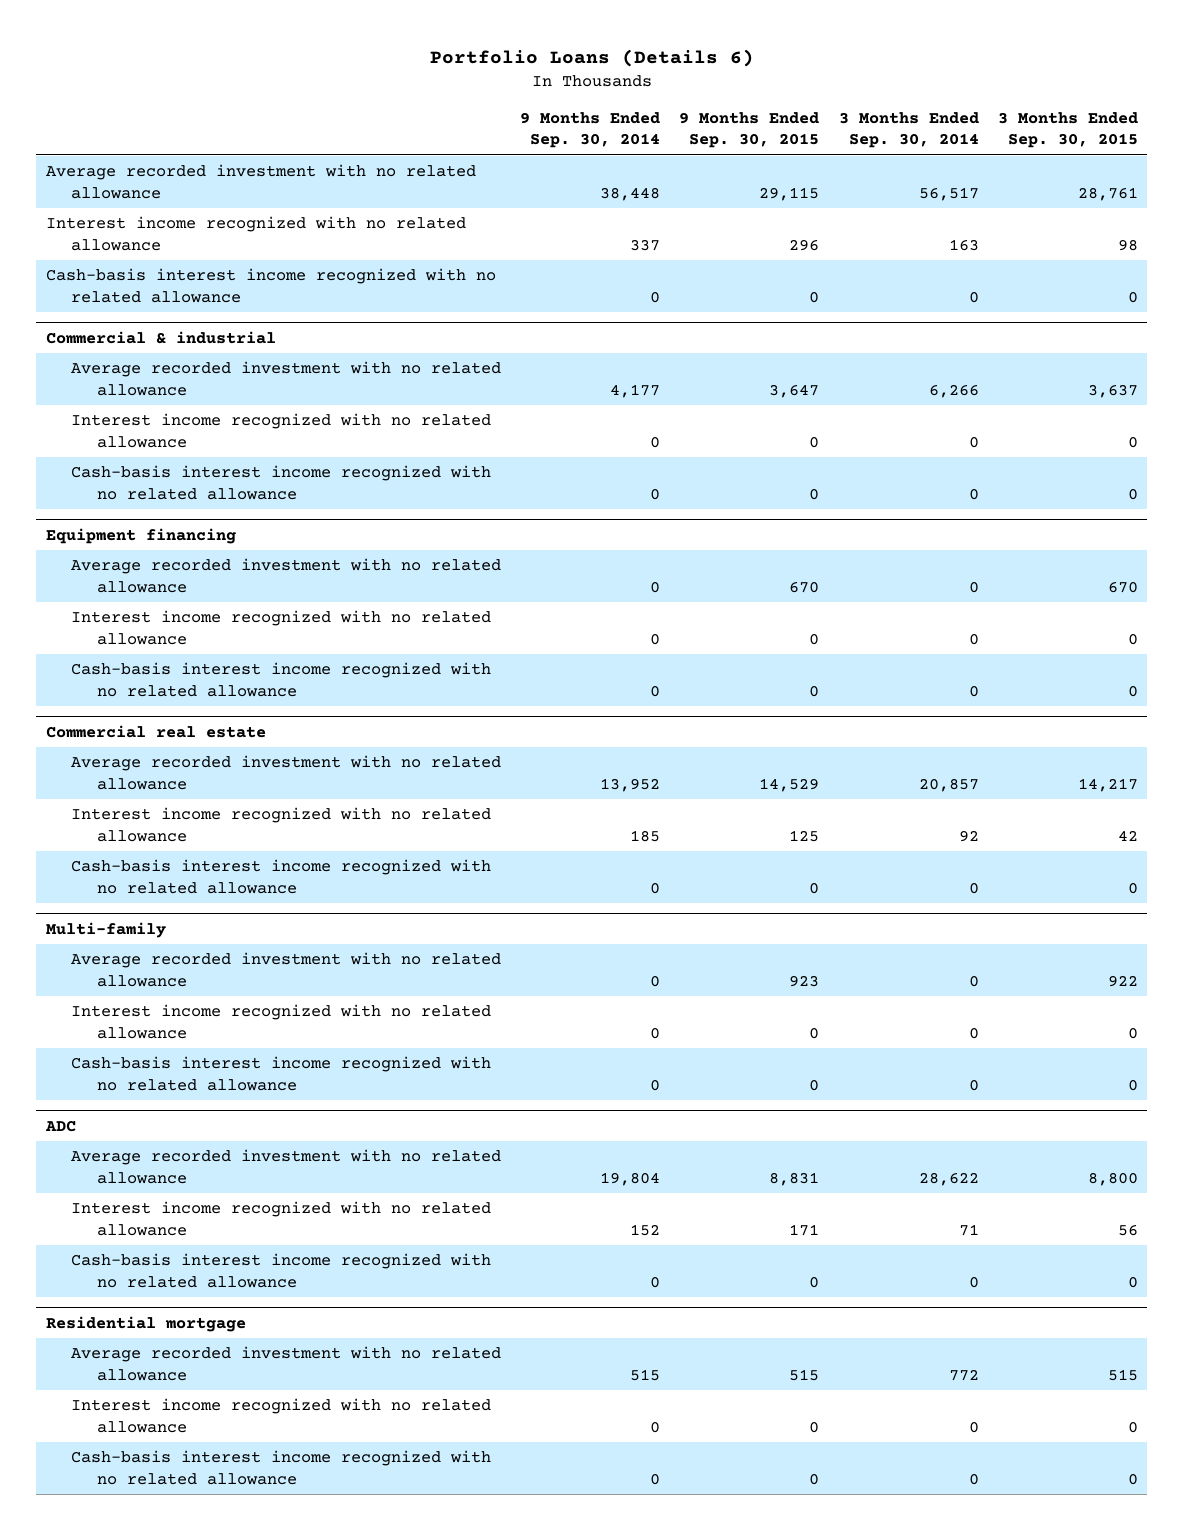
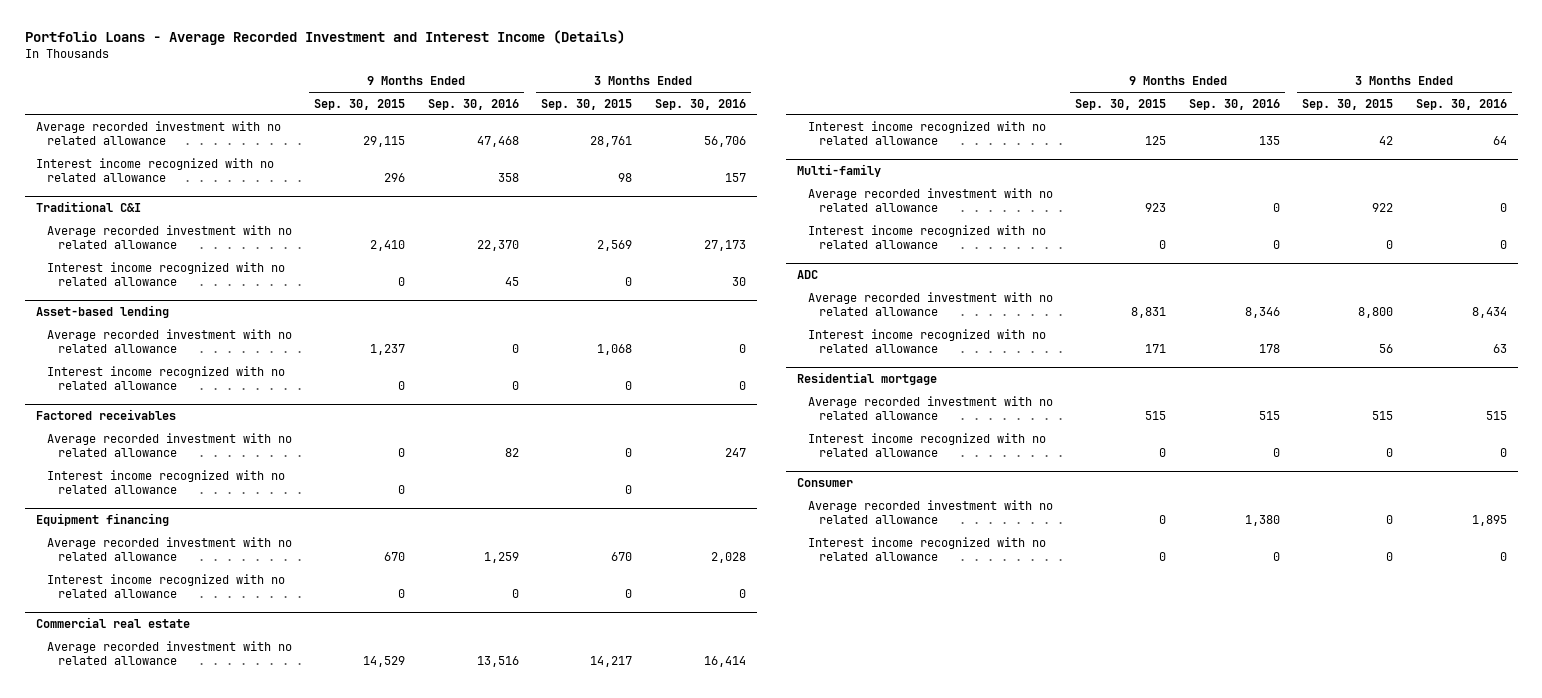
- Portfolio Loans (Details 6)
+ Portfolio Loans - Average Recorded Investment and Interest Income (Details)
- | 9 Months Ended Sep. 30, 2014 | 9 Months Ended Sep. 30, 2015 | 3 Months Ended Sep. 30, 2014 | 3 Months Ended Sep. 30, 2015
+ | 9 Months Ended Sep. 30, 2015 | 9 Months Ended Sep. 30, 2016 | 3 Months Ended Sep. 30, 2015 | 3 Months Ended Sep. 30, 2016
- Cash-basis interest income recognized with no related allowance | 0 | 0 | 0 | 0
- Commercial & industrial
- Average recorded investment with no related allowance | 4,177 | 3,647 | 6,266 | 3,637
+ Traditional C&I
+ Average recorded investment with no related allowance | 2,410 | 22,370 | 2,569 | 27,173
- Cash-basis interest income recognized with no related allowance | 0 | 0 | 0 | 0
+ Asset-based lending
+ Average recorded investment with no related allowance | 1,237 | 0 | 1,068 | 0
+ Interest income recognized with no related allowance | 0 | 0 | 0 | 0
+ Factored receivables
+ Average recorded investment with no related allowance | 0 | 82 | 0 | 247
+ Interest income recognized with no related allowance | 0 | | 0 |
@ Equipment financing
- Cash-basis interest income recognized with no related allowance | 0 | 0 | 0 | 0
@ Commercial real estate
- Cash-basis interest income recognized with no related allowance | 0 | 0 | 0 | 0
@ Multi-family
- Cash-basis interest income recognized with no related allowance | 0 | 0 | 0 | 0
@ ADC
- Cash-basis interest income recognized with no related allowance | 0 | 0 | 0 | 0
@ Residential mortgage
- Cash-basis interest income recognized with no related allowance | 0 | 0 | 0 | 0
+ Consumer
+ Average recorded investment with no related allowance | 0 | 1,380 | 0 | 1,895
+ Interest income recognized with no related allowance | 0 | 0 | 0 | 0

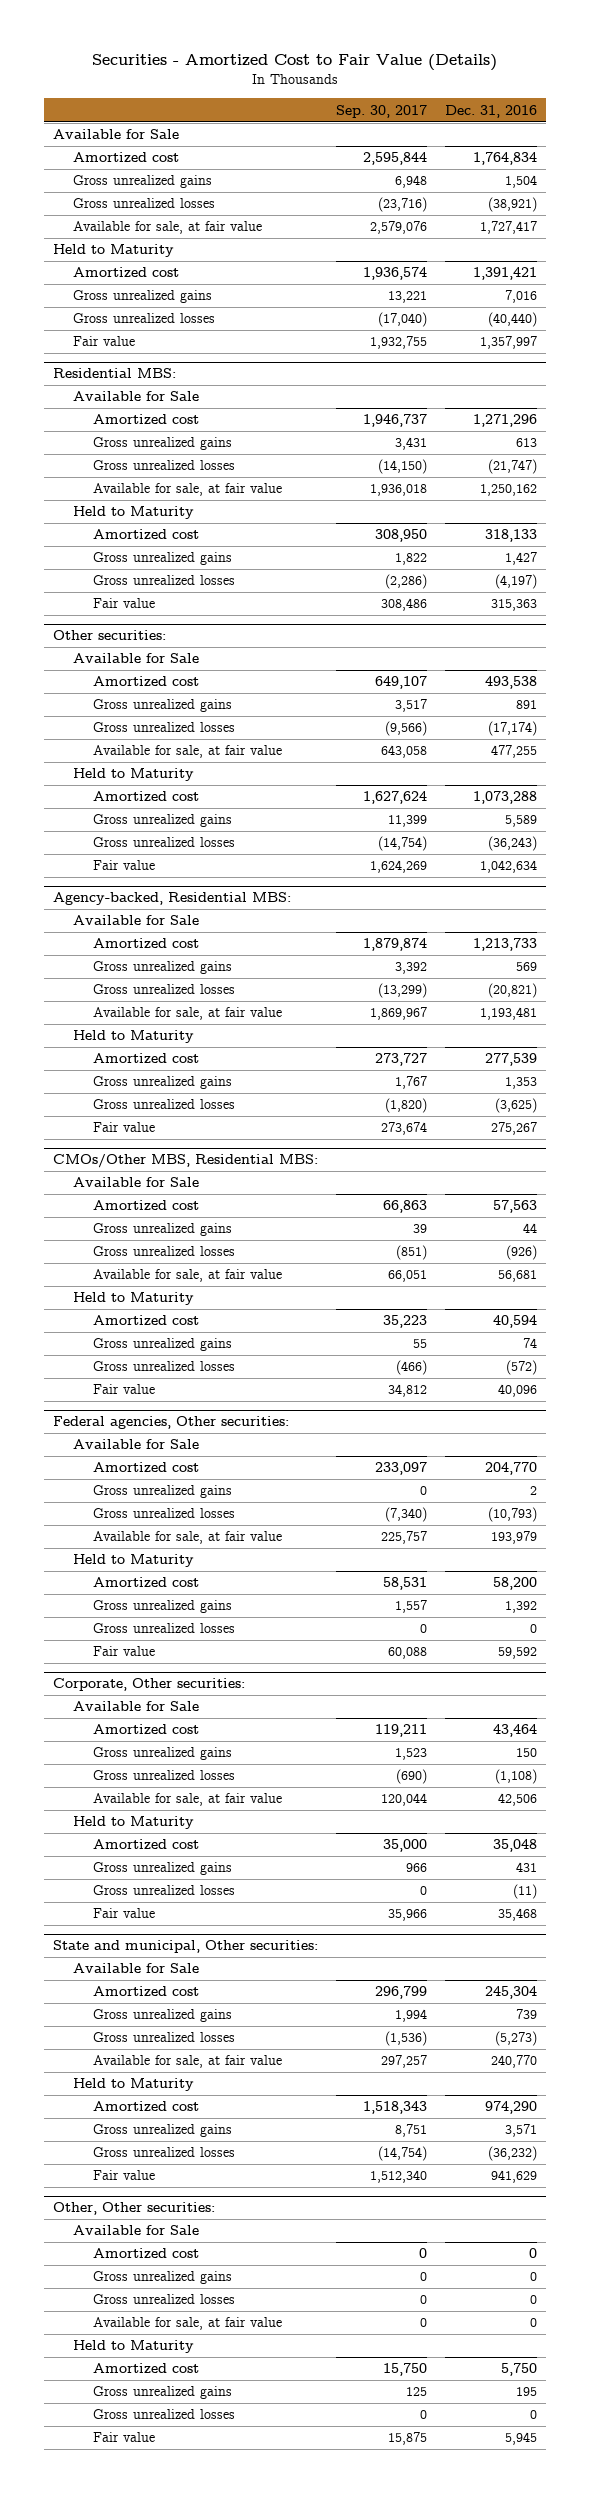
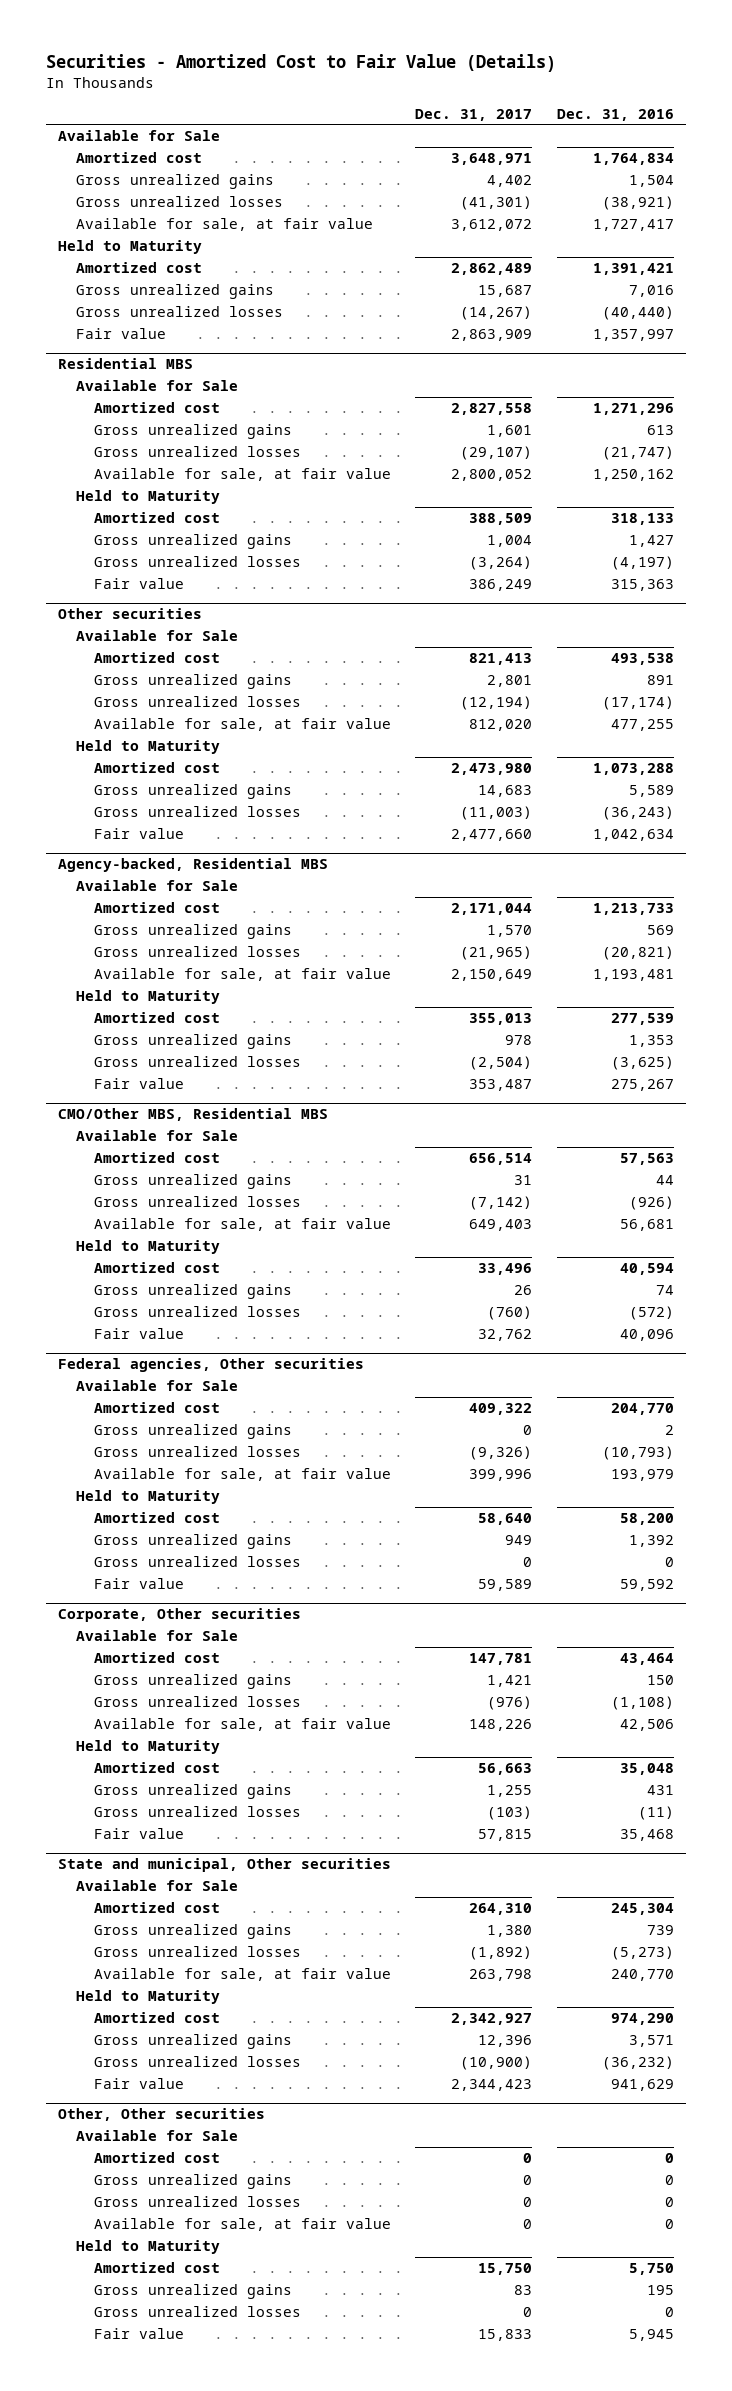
- | Sep. 30, 2017 | Dec. 31, 2016
+ | Dec. 31, 2017 | Dec. 31, 2016
- Residential MBS:
+ Residential MBS
- Other securities:
+ Other securities
- Agency-backed, Residential MBS:
+ Agency-backed, Residential MBS
- CMOs/Other MBS, Residential MBS:
+ CMO/Other MBS, Residential MBS
- Federal agencies, Other securities:
+ Federal agencies, Other securities
- Corporate, Other securities:
+ Corporate, Other securities
- State and municipal, Other securities:
+ State and municipal, Other securities
- Other, Other securities:
+ Other, Other securities

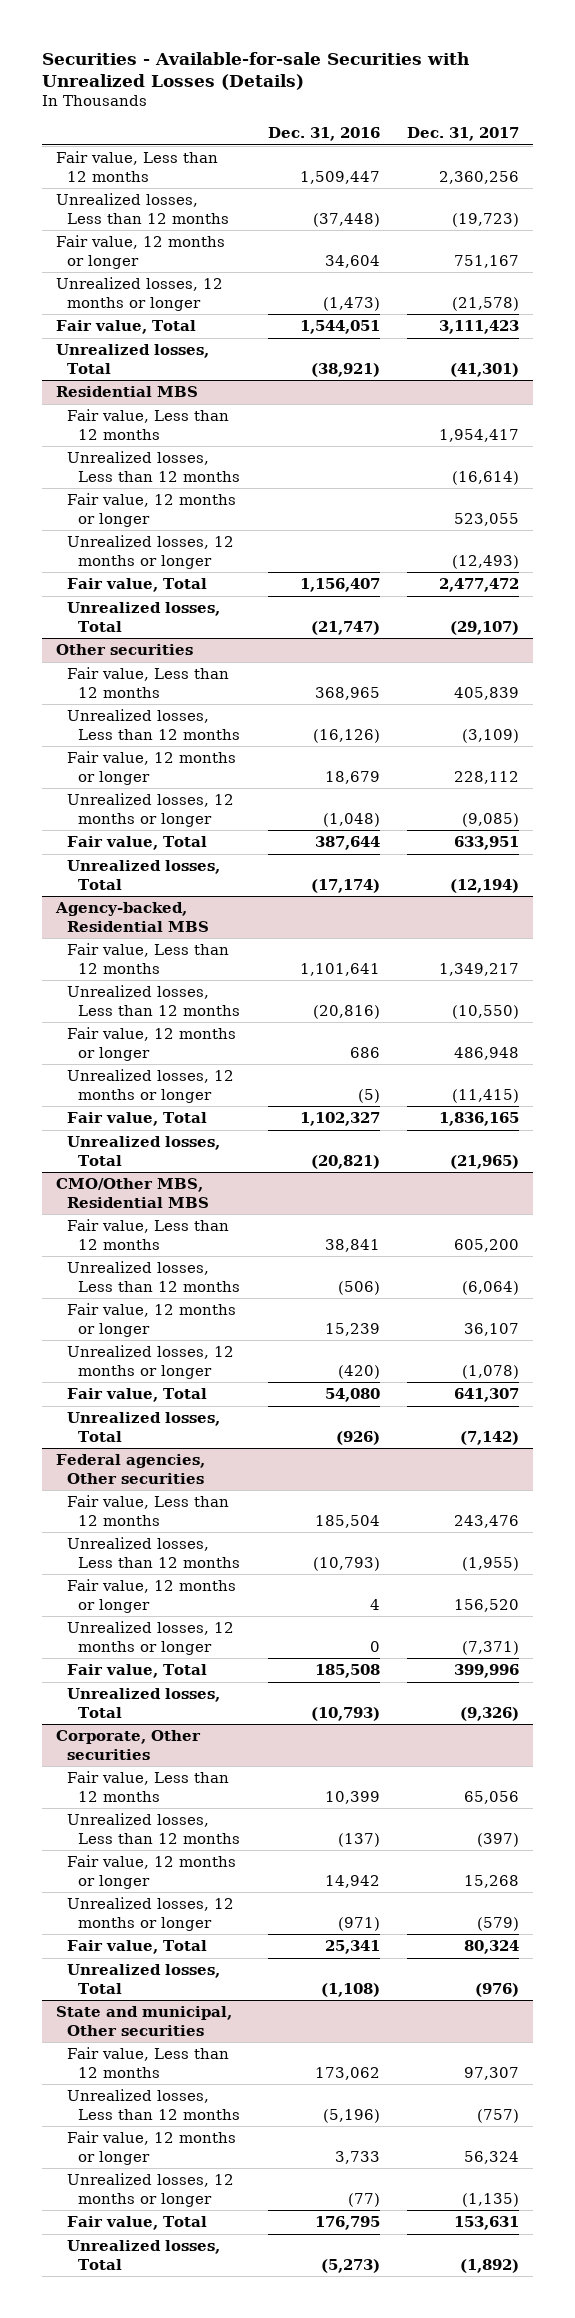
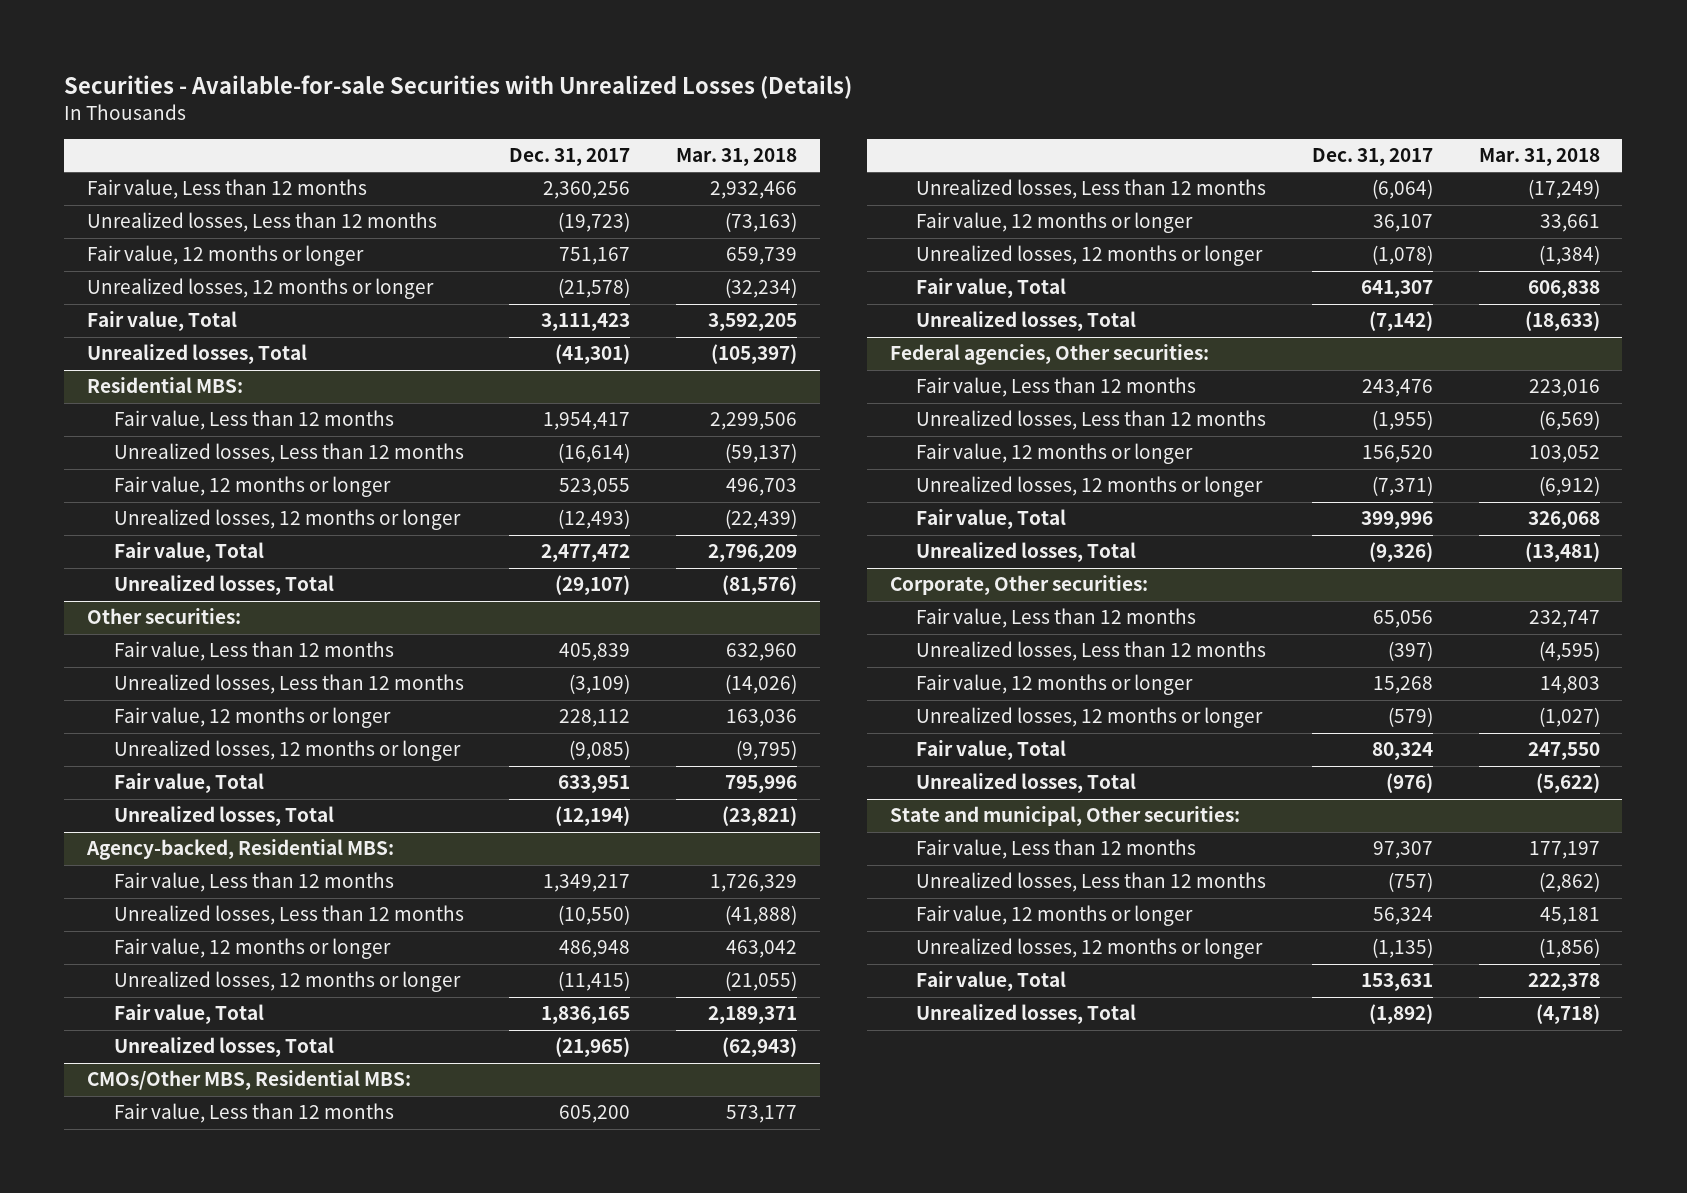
- | Dec. 31, 2016 | Dec. 31, 2017
+ | Dec. 31, 2017 | Mar. 31, 2018
- Residential MBS
+ Residential MBS:
- Other securities
+ Other securities:
- Agency-backed, Residential MBS
+ Agency-backed, Residential MBS:
- CMO/Other MBS, Residential MBS
+ CMOs/Other MBS, Residential MBS:
- Federal agencies, Other securities
+ Federal agencies, Other securities:
- Corporate, Other securities
+ Corporate, Other securities:
- State and municipal, Other securities
+ State and municipal, Other securities:

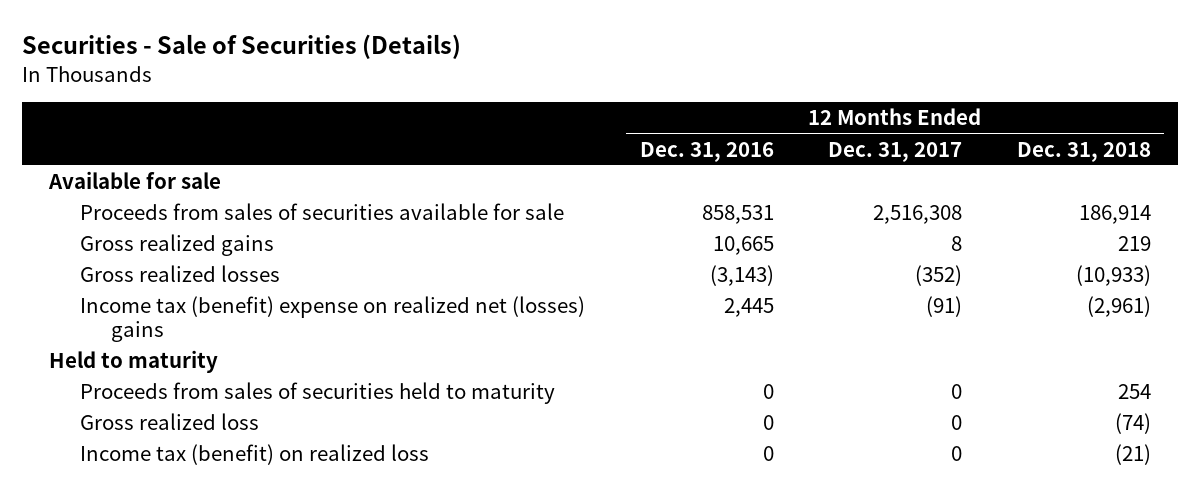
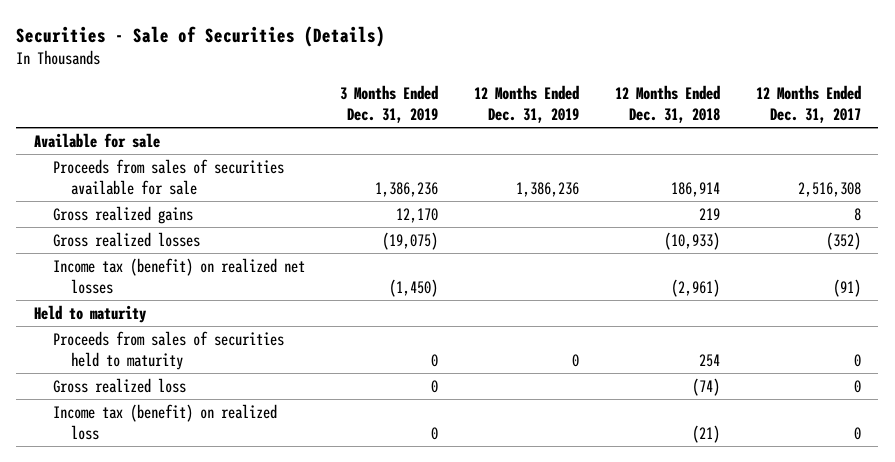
- | 12 Months Ended Dec. 31, 2016 | 12 Months Ended Dec. 31, 2017 | 12 Months Ended Dec. 31, 2018
+ | 3 Months Ended Dec. 31, 2019 | 12 Months Ended Dec. 31, 2019 | 12 Months Ended Dec. 31, 2018 | 12 Months Ended Dec. 31, 2017
- Income tax (benefit) expense on realized net (losses) gains | 2,445 | (91) | (2,961)
+ Income tax (benefit) on realized net losses | (1,450) | | (2,961) | (91)

